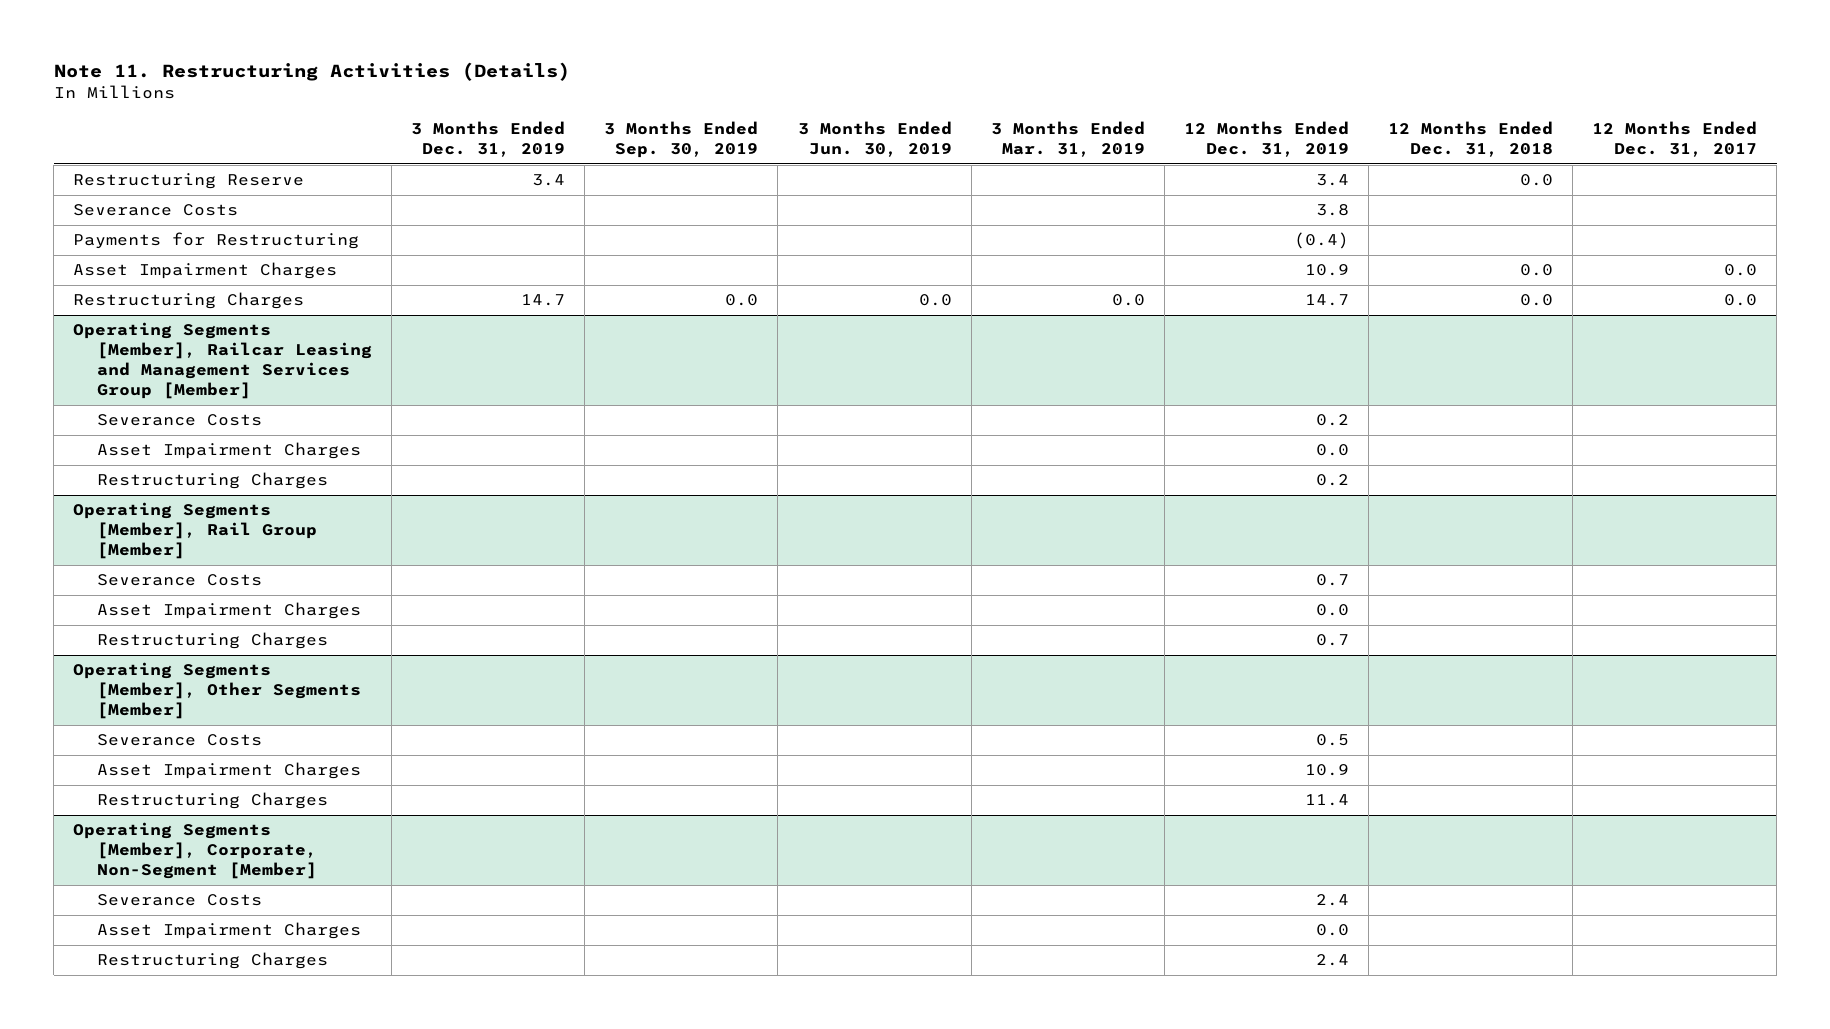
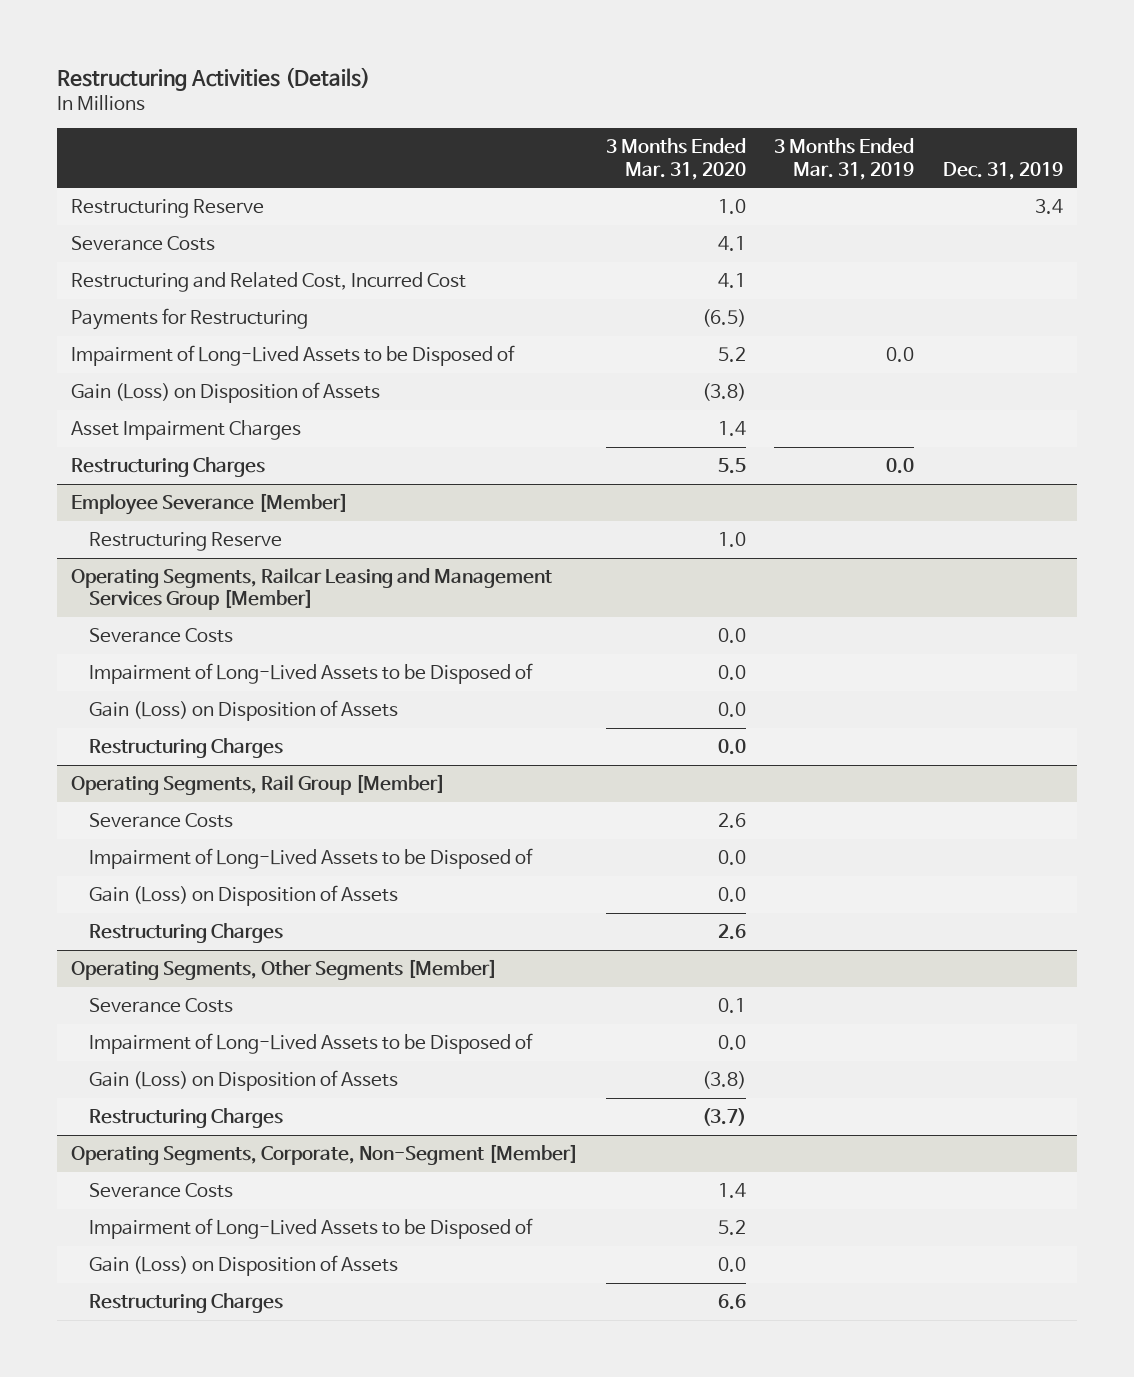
- Note 11. Restructuring Activities (Details)
+ Restructuring Activities (Details)
- | 3 Months Ended Dec. 31, 2019 | 3 Months Ended Sep. 30, 2019 | 3 Months Ended Jun. 30, 2019 | 3 Months Ended Mar. 31, 2019 | 12 Months Ended Dec. 31, 2019 | 12 Months Ended Dec. 31, 2018 | 12 Months Ended Dec. 31, 2017
+ | 3 Months Ended Mar. 31, 2020 | 3 Months Ended Mar. 31, 2019 | Dec. 31, 2019
+ Restructuring and Related Cost, Incurred Cost | 4.1 | |
+ Impairment of Long-Lived Assets to be Disposed of | 5.2 | 0.0 |
+ Gain (Loss) on Disposition of Assets | (3.8) | |
- Operating Segments [Member], Railcar Leasing and Management Services Group [Member]
+ Employee Severance [Member]
+ Restructuring Reserve | 1.0 | |
+ Operating Segments, Railcar Leasing and Management Services Group [Member]
- Asset Impairment Charges | | | | | 0.0 | |
+ Impairment of Long-Lived Assets to be Disposed of | 0.0 | |
+ Gain (Loss) on Disposition of Assets | 0.0 | |
- Operating Segments [Member], Rail Group [Member]
+ Operating Segments, Rail Group [Member]
- Asset Impairment Charges | | | | | 0.0 | |
+ Impairment of Long-Lived Assets to be Disposed of | 0.0 | |
+ Gain (Loss) on Disposition of Assets | 0.0 | |
- Operating Segments [Member], Other Segments [Member]
+ Operating Segments, Other Segments [Member]
- Asset Impairment Charges | | | | | 10.9 | |
+ Impairment of Long-Lived Assets to be Disposed of | 0.0 | |
+ Gain (Loss) on Disposition of Assets | (3.8) | |
- Operating Segments [Member], Corporate, Non-Segment [Member]
+ Operating Segments, Corporate, Non-Segment [Member]
- Asset Impairment Charges | | | | | 0.0 | |
+ Impairment of Long-Lived Assets to be Disposed of | 5.2 | |
+ Gain (Loss) on Disposition of Assets | 0.0 | |

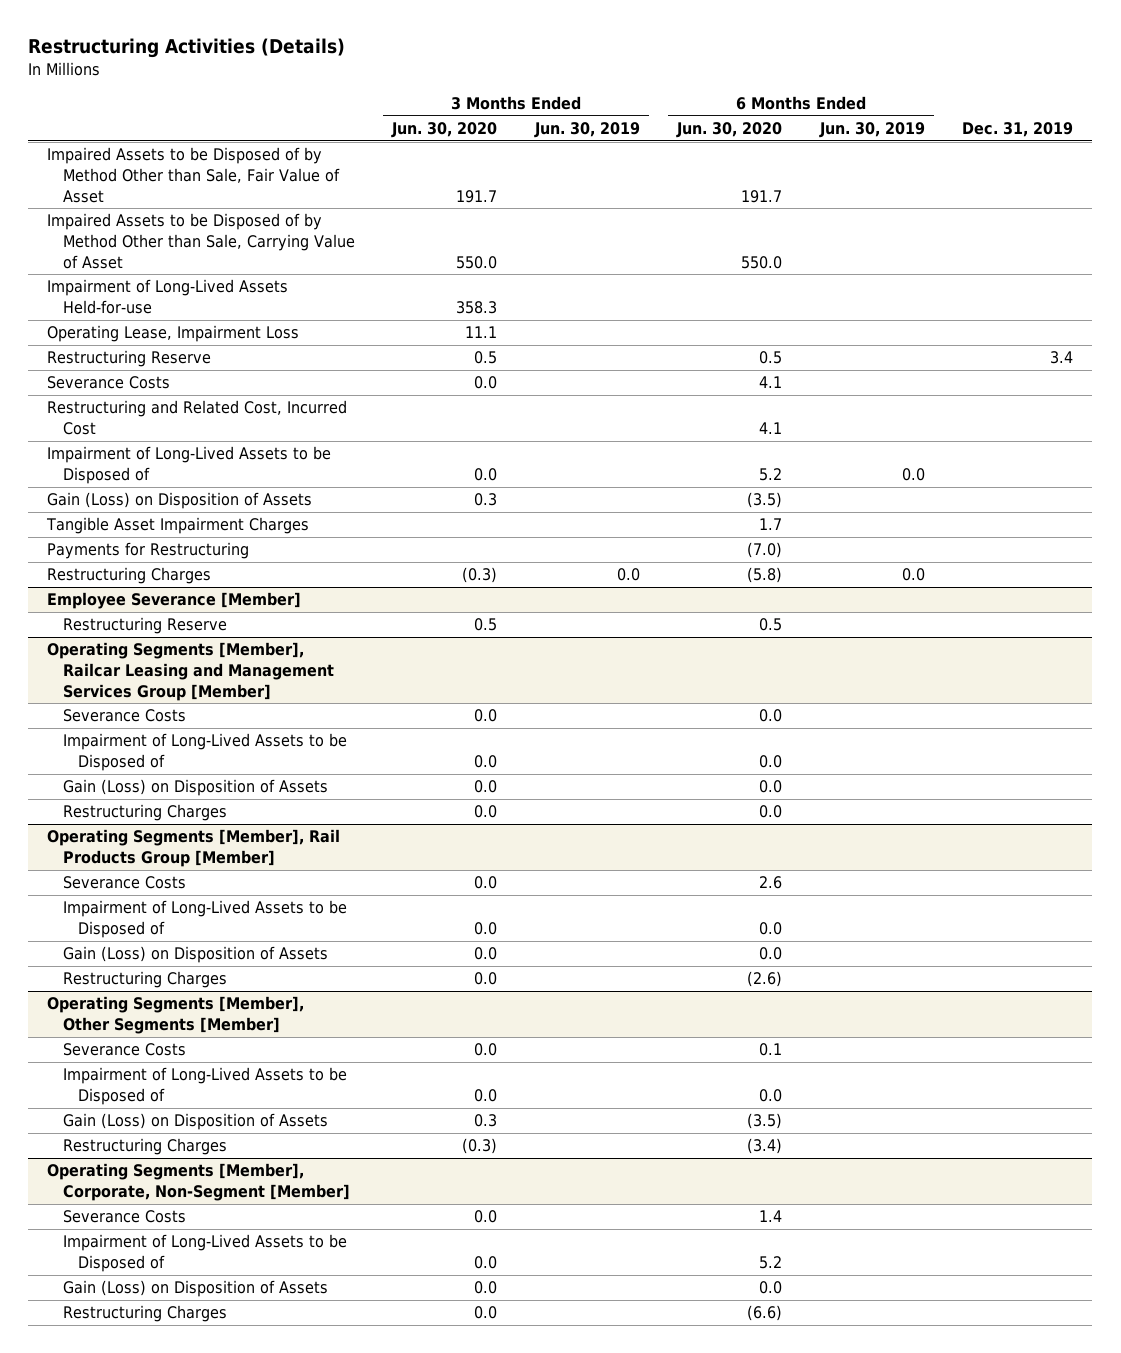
- | 3 Months Ended Mar. 31, 2020 | 3 Months Ended Mar. 31, 2019 | Dec. 31, 2019
+ | 3 Months Ended Jun. 30, 2020 | 3 Months Ended Jun. 30, 2019 | 6 Months Ended Jun. 30, 2020 | 6 Months Ended Jun. 30, 2019 | Dec. 31, 2019
+ Impaired Assets to be Disposed of by Method Other than Sale, Fair Value of Asset | 191.7 | | 191.7 | |
+ Impaired Assets to be Disposed of by Method Other than Sale, Carrying Value of Asset | 550.0 | | 550.0 | |
+ Impairment of Long-Lived Assets Held-for-use | 358.3 | | | |
+ Operating Lease, Impairment Loss | 11.1 | | | |
- Asset Impairment Charges | 1.4 | |
+ Tangible Asset Impairment Charges | | | 1.7 | |
moved down: Payments for Restructuring | | | (7.0) | |
- Operating Segments, Railcar Leasing and Management Services Group [Member]
+ Operating Segments [Member], Railcar Leasing and Management Services Group [Member]
- Operating Segments, Rail Group [Member]
+ Operating Segments [Member], Rail Products Group [Member]
- Operating Segments, Other Segments [Member]
+ Operating Segments [Member], Other Segments [Member]
- Operating Segments, Corporate, Non-Segment [Member]
+ Operating Segments [Member], Corporate, Non-Segment [Member]

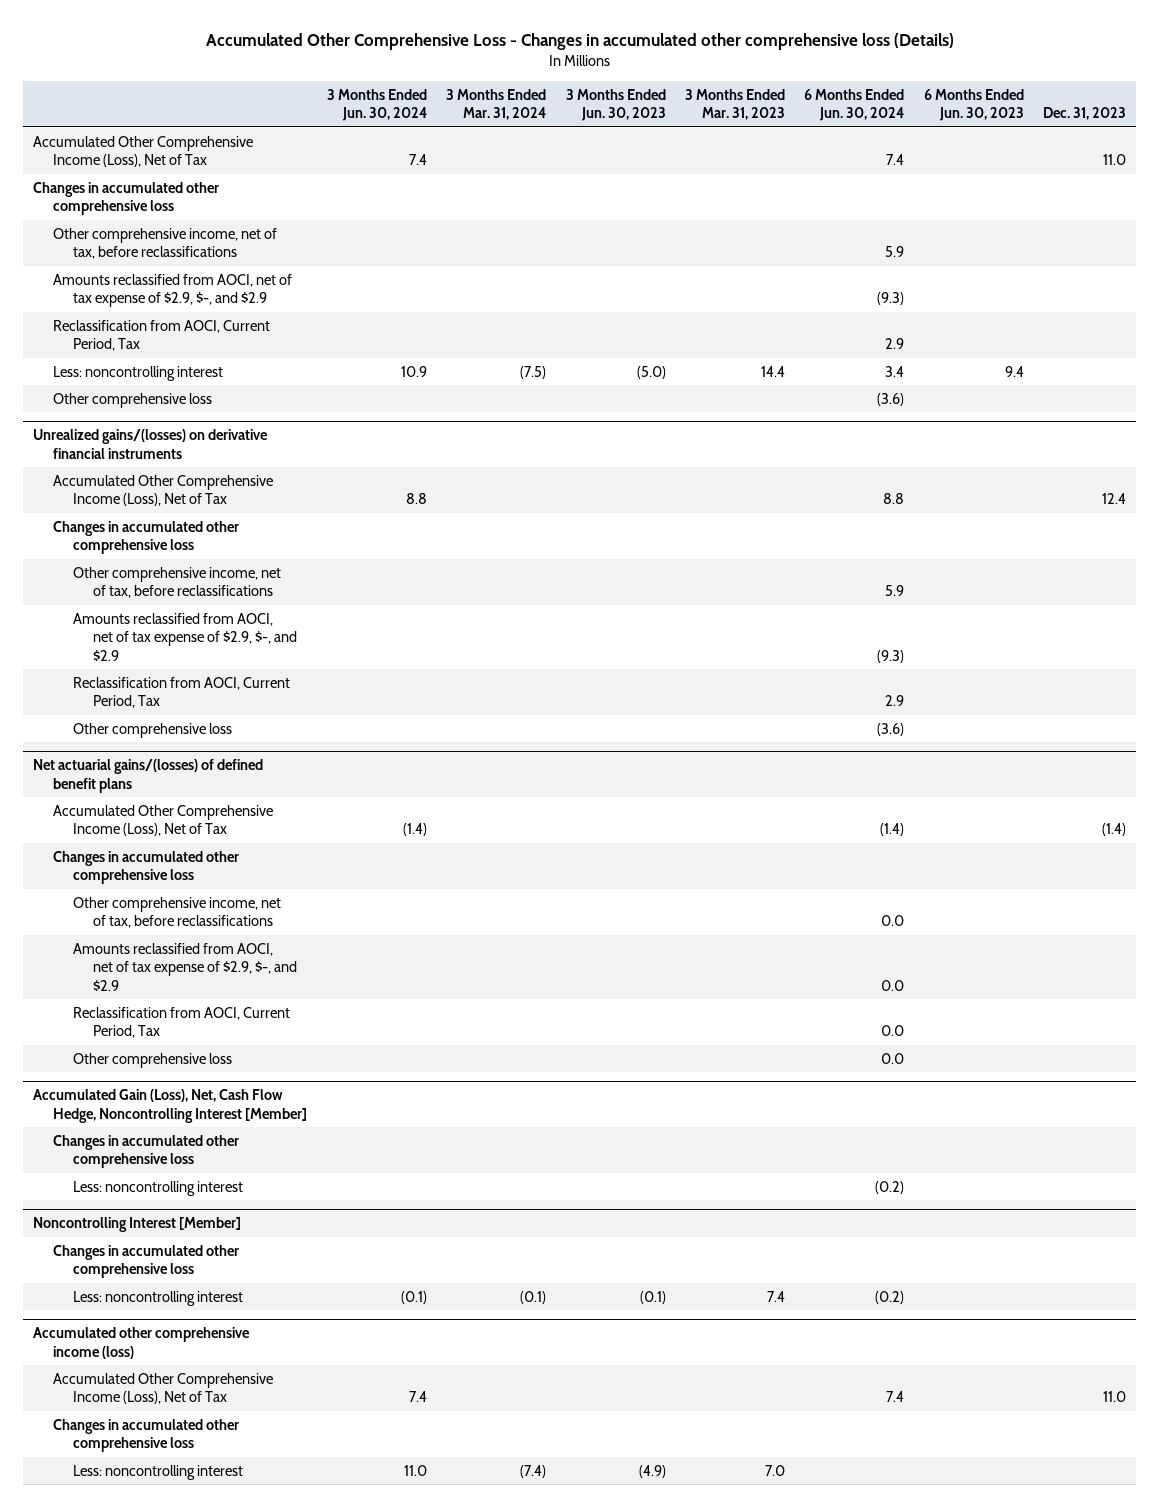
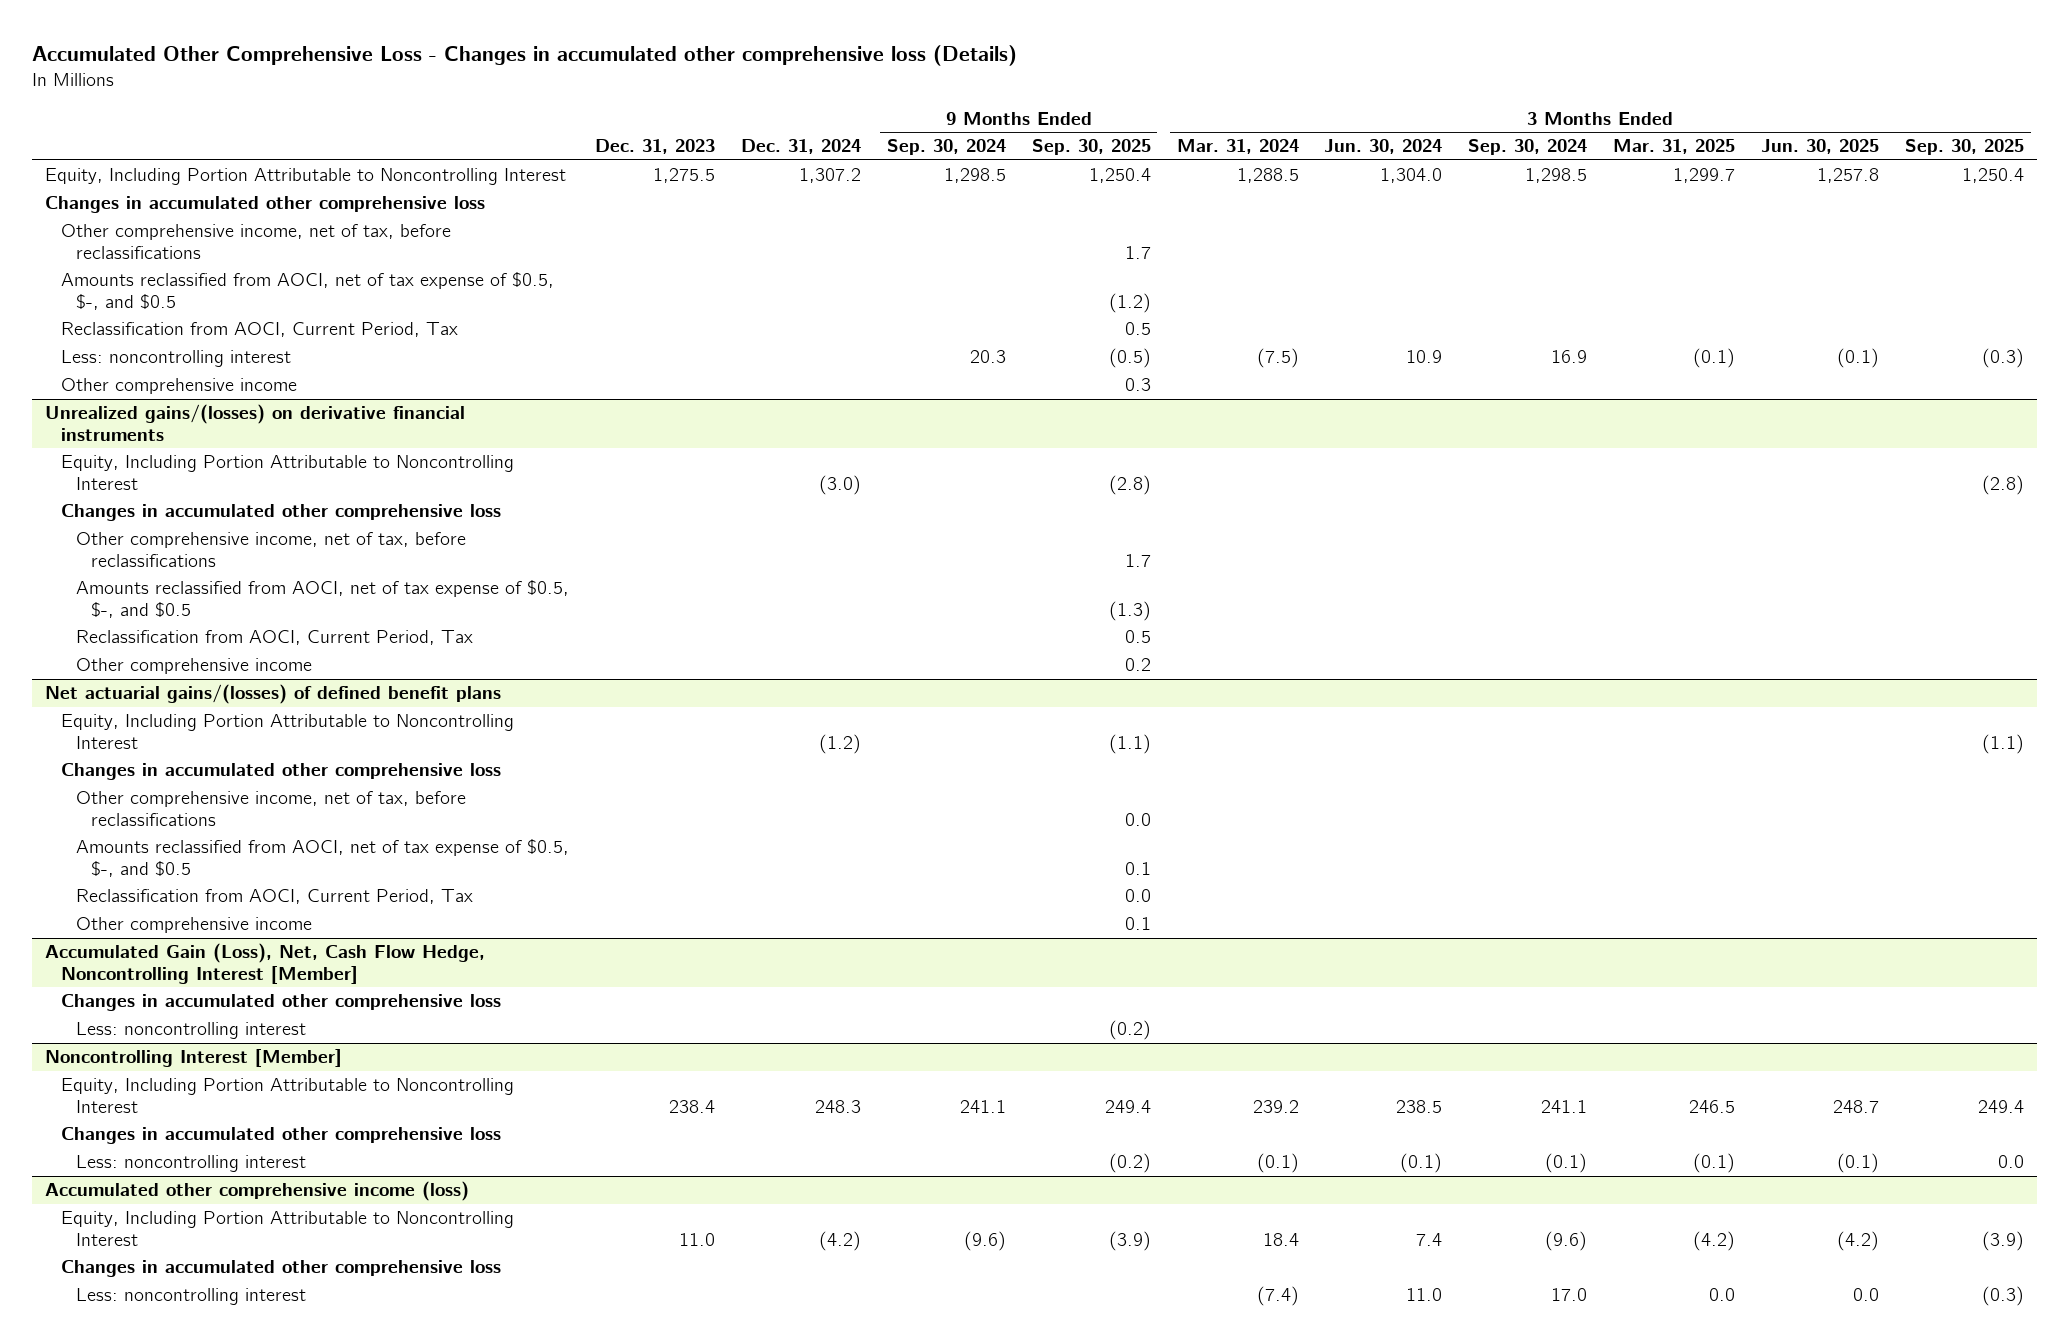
- | 3 Months Ended Jun. 30, 2024 | 3 Months Ended Mar. 31, 2024 | 3 Months Ended Jun. 30, 2023 | 3 Months Ended Mar. 31, 2023 | 6 Months Ended Jun. 30, 2024 | 6 Months Ended Jun. 30, 2023 | Dec. 31, 2023
+ | Dec. 31, 2023 | Dec. 31, 2024 | 9 Months Ended Sep. 30, 2024 | 9 Months Ended Sep. 30, 2025 | 3 Months Ended Mar. 31, 2024 | 3 Months Ended Jun. 30, 2024 | 3 Months Ended Sep. 30, 2024 | 3 Months Ended Mar. 31, 2025 | 3 Months Ended Jun. 30, 2025 | 3 Months Ended Sep. 30, 2025
- Accumulated Other Comprehensive Income (Loss), Net of Tax | 7.4 | | | | 7.4 | | 11.0
+ Equity, Including Portion Attributable to Noncontrolling Interest | 1,275.5 | 1,307.2 | 1,298.5 | 1,250.4 | 1,288.5 | 1,304.0 | 1,298.5 | 1,299.7 | 1,257.8 | 1,250.4
- Amounts reclassified from AOCI, net of tax expense of $2.9, $-, and $2.9 | | | | | (9.3) | |
+ Amounts reclassified from AOCI, net of tax expense of $0.5, $-, and $0.5 | | | | (1.2) | | | | | |
- Other comprehensive loss | | | | | (3.6) | |
+ Other comprehensive income | | | | 0.3 | | | | | |
@ Unrealized gains/(losses) on derivative financial instruments
- Accumulated Other Comprehensive Income (Loss), Net of Tax | 8.8 | | | | 8.8 | | 12.4
+ Equity, Including Portion Attributable to Noncontrolling Interest | | (3.0) | | (2.8) | | | | | | (2.8)
- Amounts reclassified from AOCI, net of tax expense of $2.9, $-, and $2.9 | | | | | (9.3) | |
+ Amounts reclassified from AOCI, net of tax expense of $0.5, $-, and $0.5 | | | | (1.3) | | | | | |
- Other comprehensive loss | | | | | (3.6) | |
+ Other comprehensive income | | | | 0.2 | | | | | |
@ Net actuarial gains/(losses) of defined benefit plans
- Accumulated Other Comprehensive Income (Loss), Net of Tax | (1.4) | | | | (1.4) | | (1.4)
+ Equity, Including Portion Attributable to Noncontrolling Interest | | (1.2) | | (1.1) | | | | | | (1.1)
- Amounts reclassified from AOCI, net of tax expense of $2.9, $-, and $2.9 | | | | | 0.0 | |
+ Amounts reclassified from AOCI, net of tax expense of $0.5, $-, and $0.5 | | | | 0.1 | | | | | |
- Other comprehensive loss | | | | | 0.0 | |
+ Other comprehensive income | | | | 0.1 | | | | | |
@ Noncontrolling Interest [Member]
+ Equity, Including Portion Attributable to Noncontrolling Interest | 238.4 | 248.3 | 241.1 | 249.4 | 239.2 | 238.5 | 241.1 | 246.5 | 248.7 | 249.4
@ Accumulated other comprehensive income (loss)
- Accumulated Other Comprehensive Income (Loss), Net of Tax | 7.4 | | | | 7.4 | | 11.0
+ Equity, Including Portion Attributable to Noncontrolling Interest | 11.0 | (4.2) | (9.6) | (3.9) | 18.4 | 7.4 | (9.6) | (4.2) | (4.2) | (3.9)

